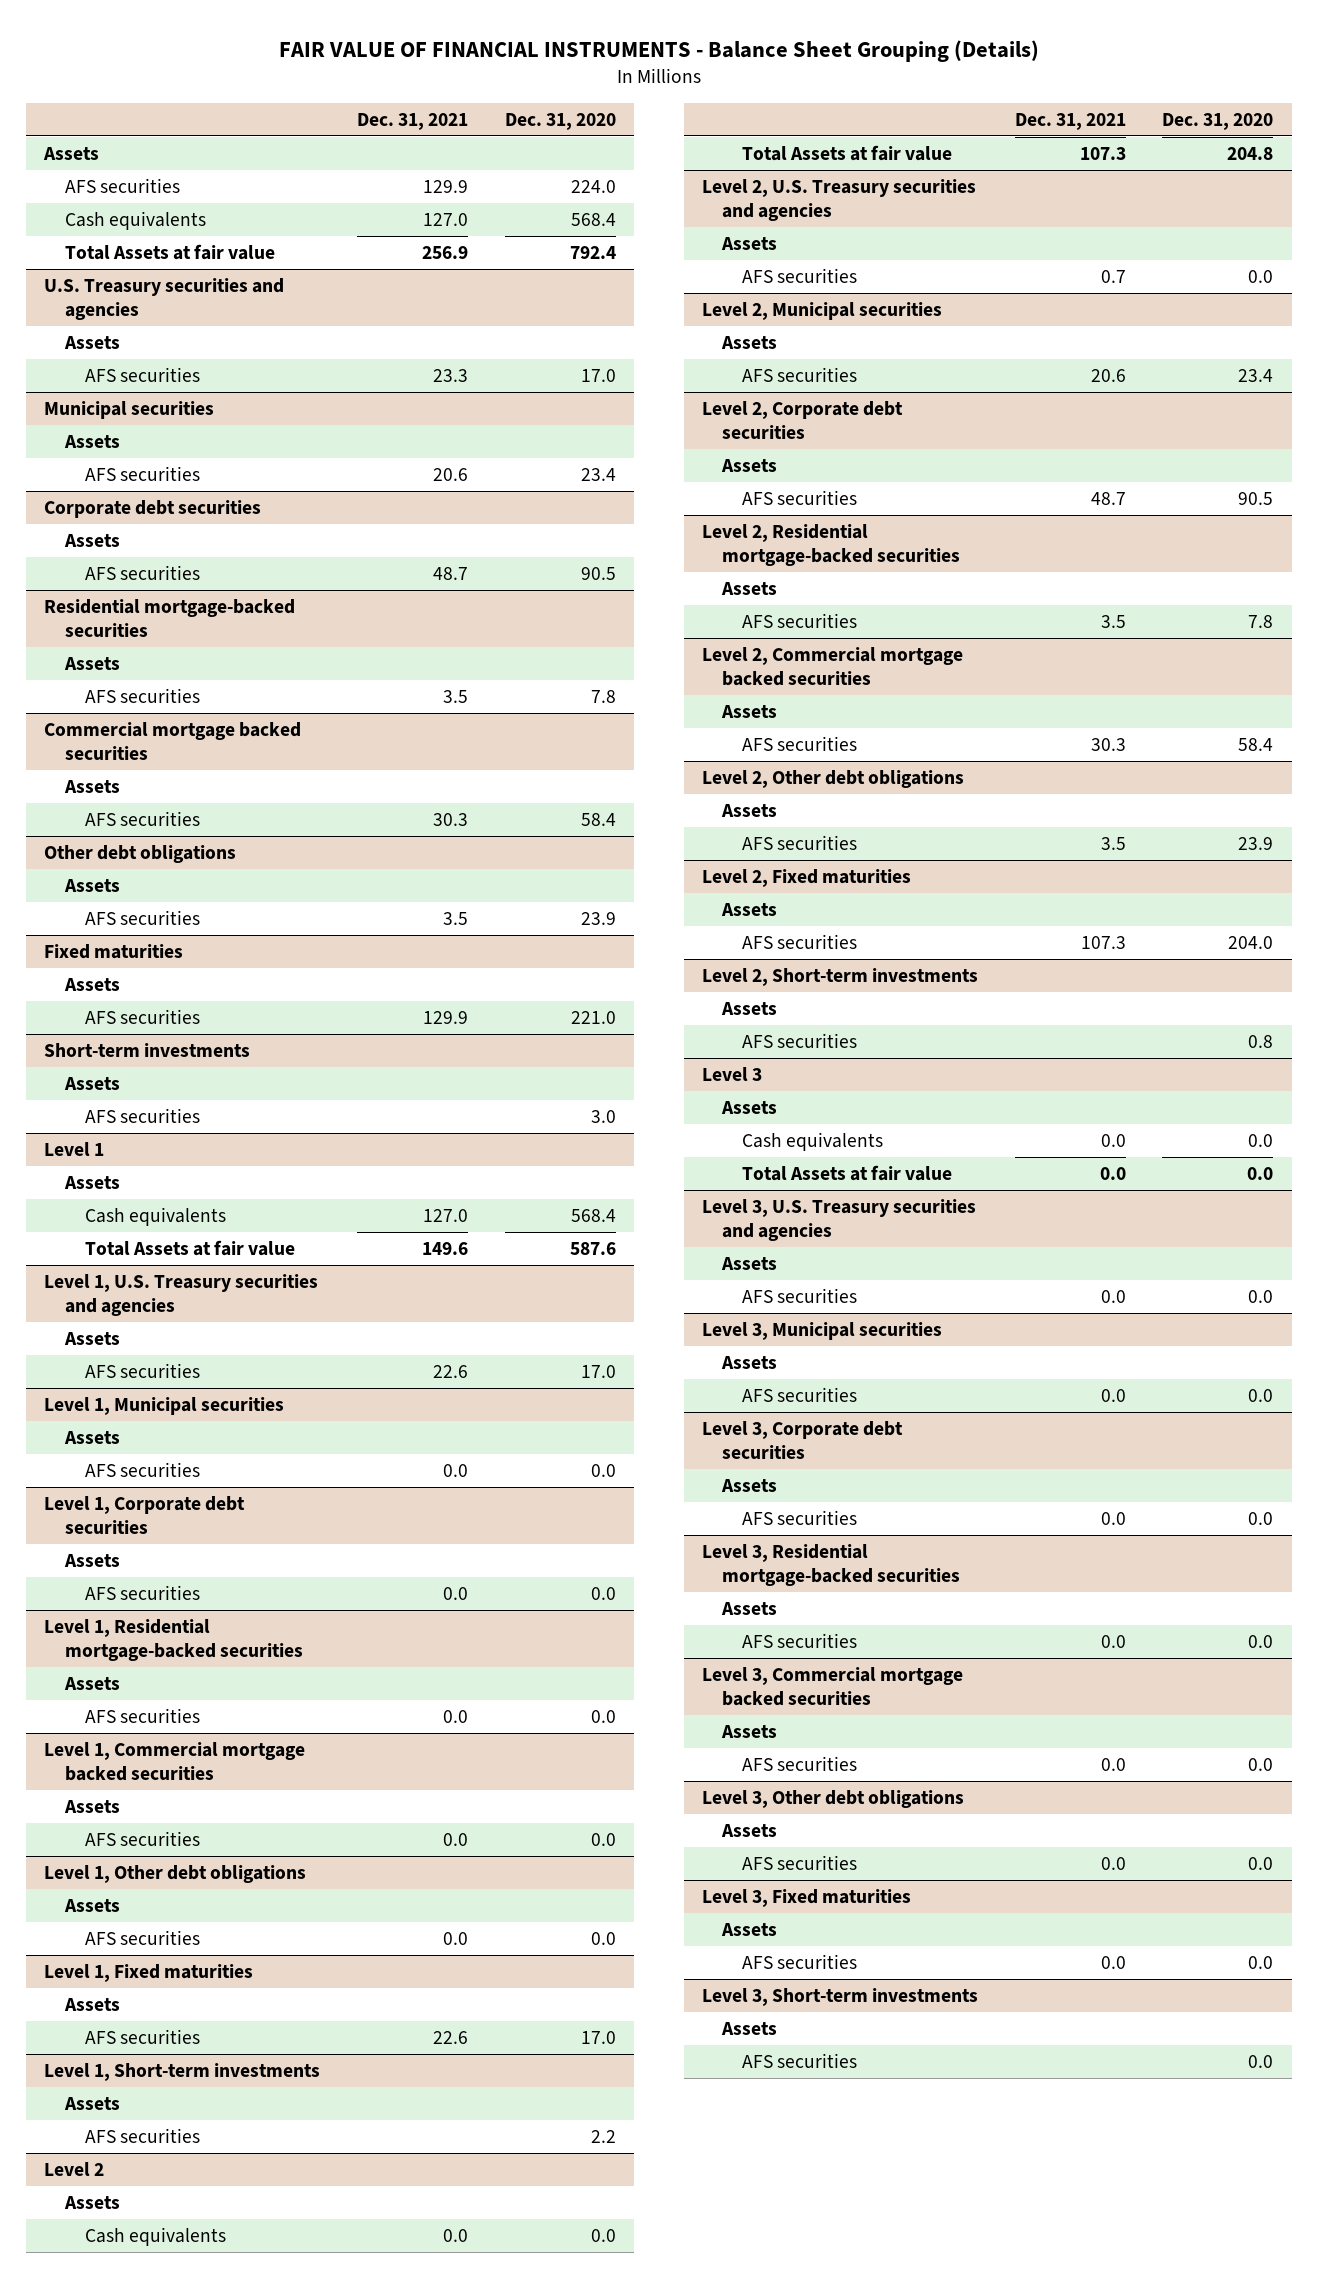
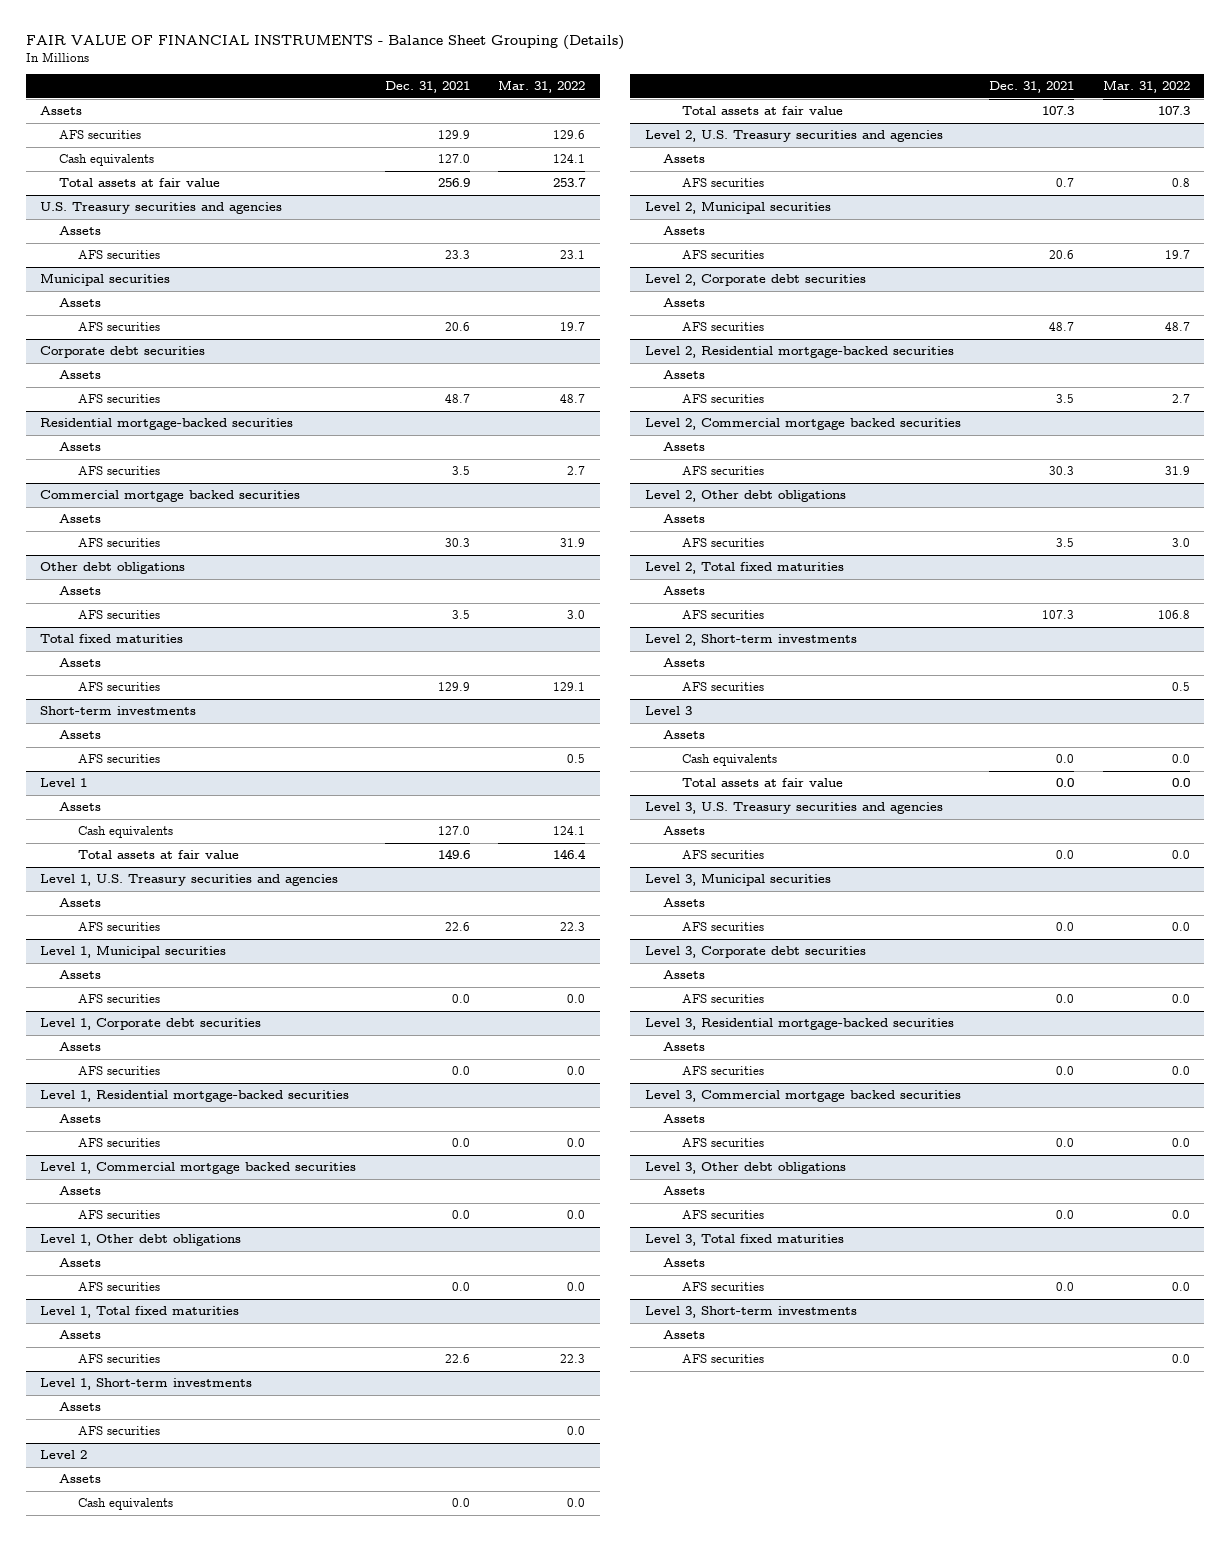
- | Dec. 31, 2021 | Dec. 31, 2020
+ | Dec. 31, 2021 | Mar. 31, 2022
- Total Assets at fair value | 256.9 | 792.4
+ Total assets at fair value | 256.9 | 253.7
- Fixed maturities
+ Total fixed maturities
@ Level 1
- Total Assets at fair value | 149.6 | 587.6
+ Total assets at fair value | 149.6 | 146.4
- Level 1, Fixed maturities
+ Level 1, Total fixed maturities
@ Level 2
- Total Assets at fair value | 107.3 | 204.8
+ Total assets at fair value | 107.3 | 107.3
- Level 2, Fixed maturities
+ Level 2, Total fixed maturities
@ Level 3
- Total Assets at fair value | 0.0 | 0.0
+ Total assets at fair value | 0.0 | 0.0
- Level 3, Fixed maturities
+ Level 3, Total fixed maturities

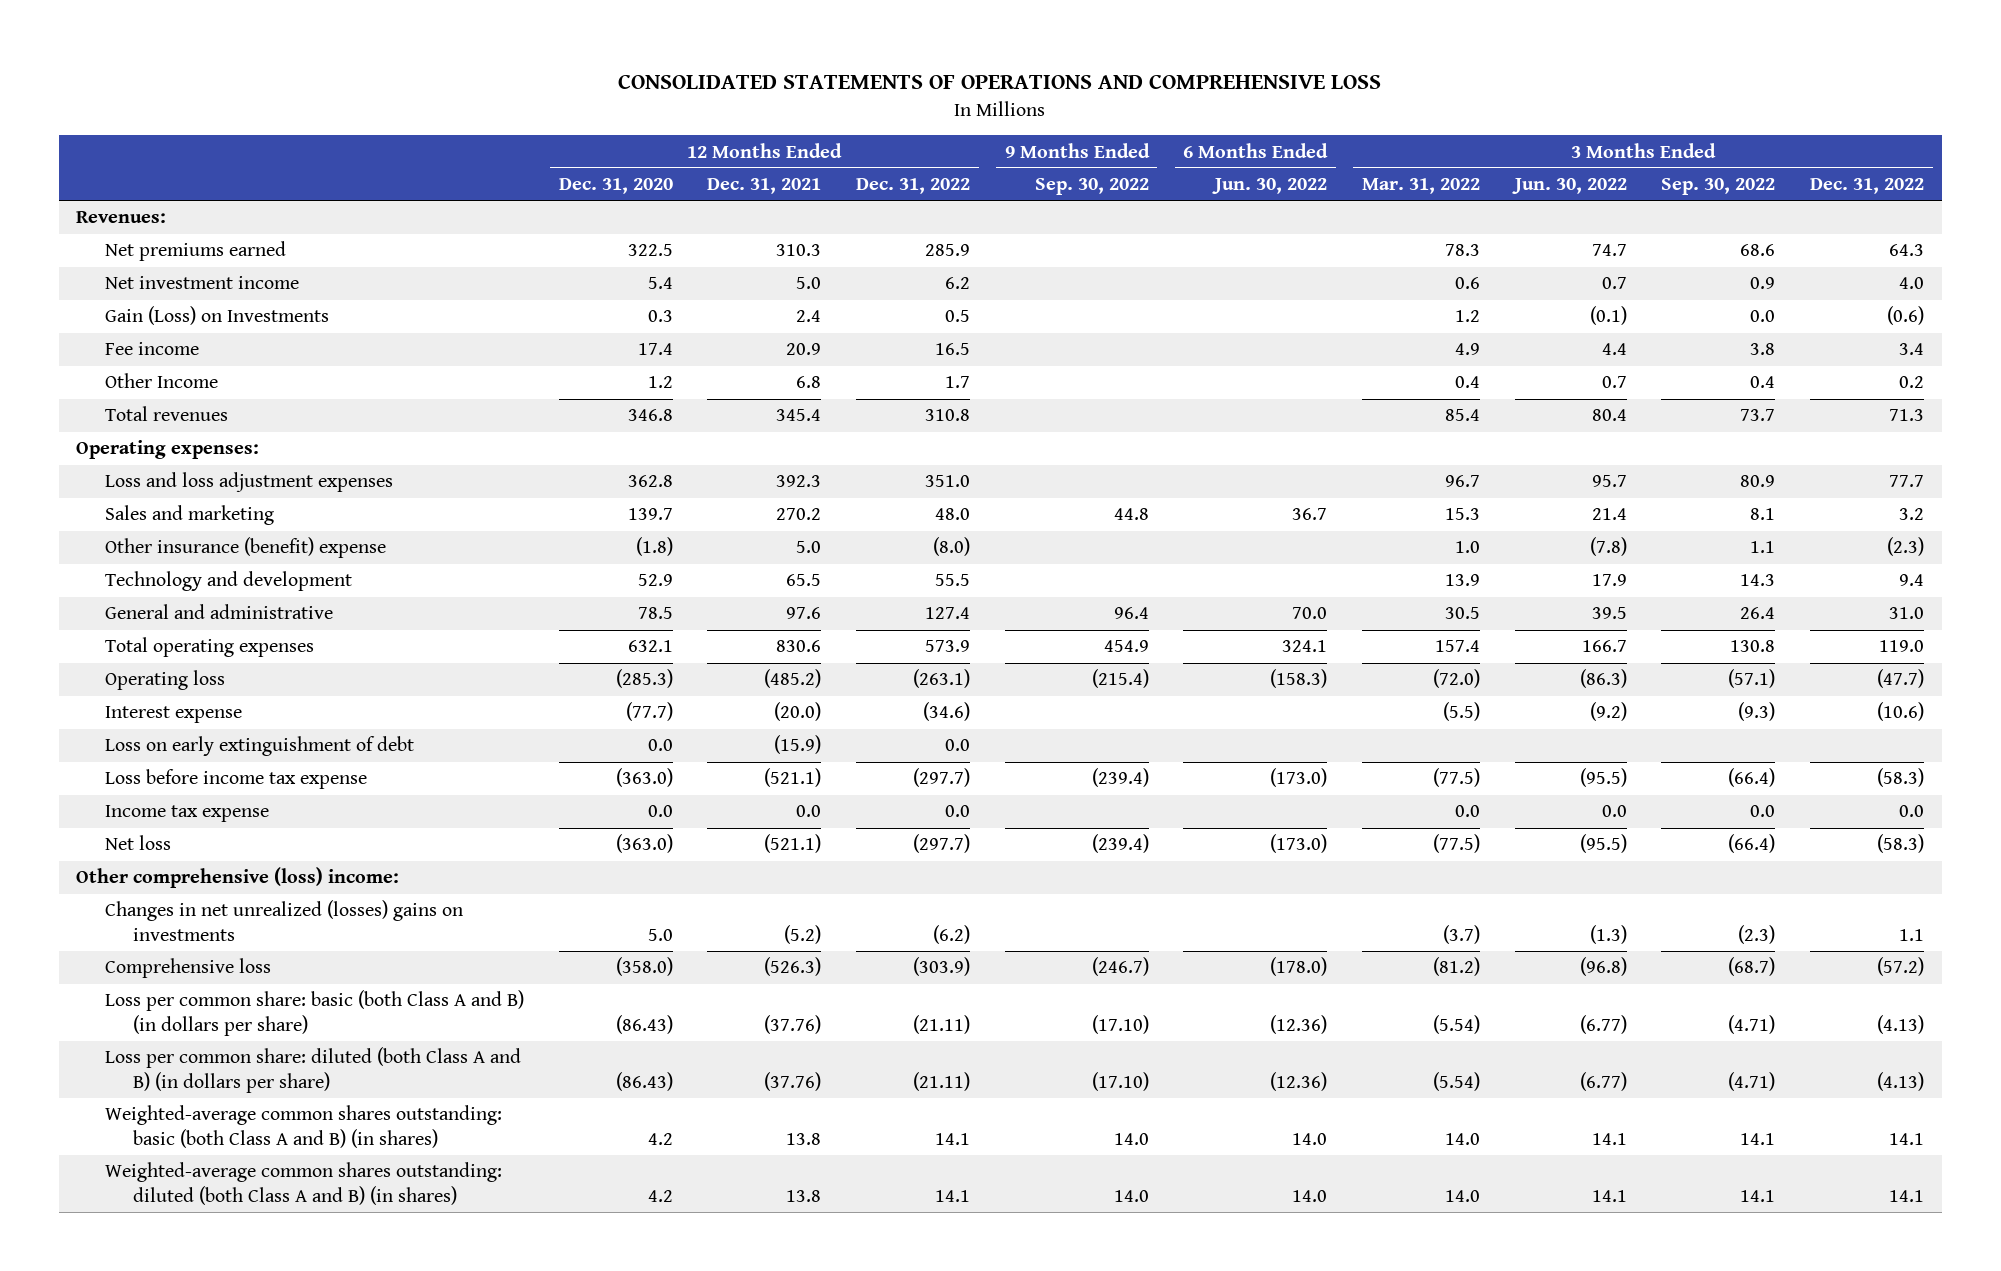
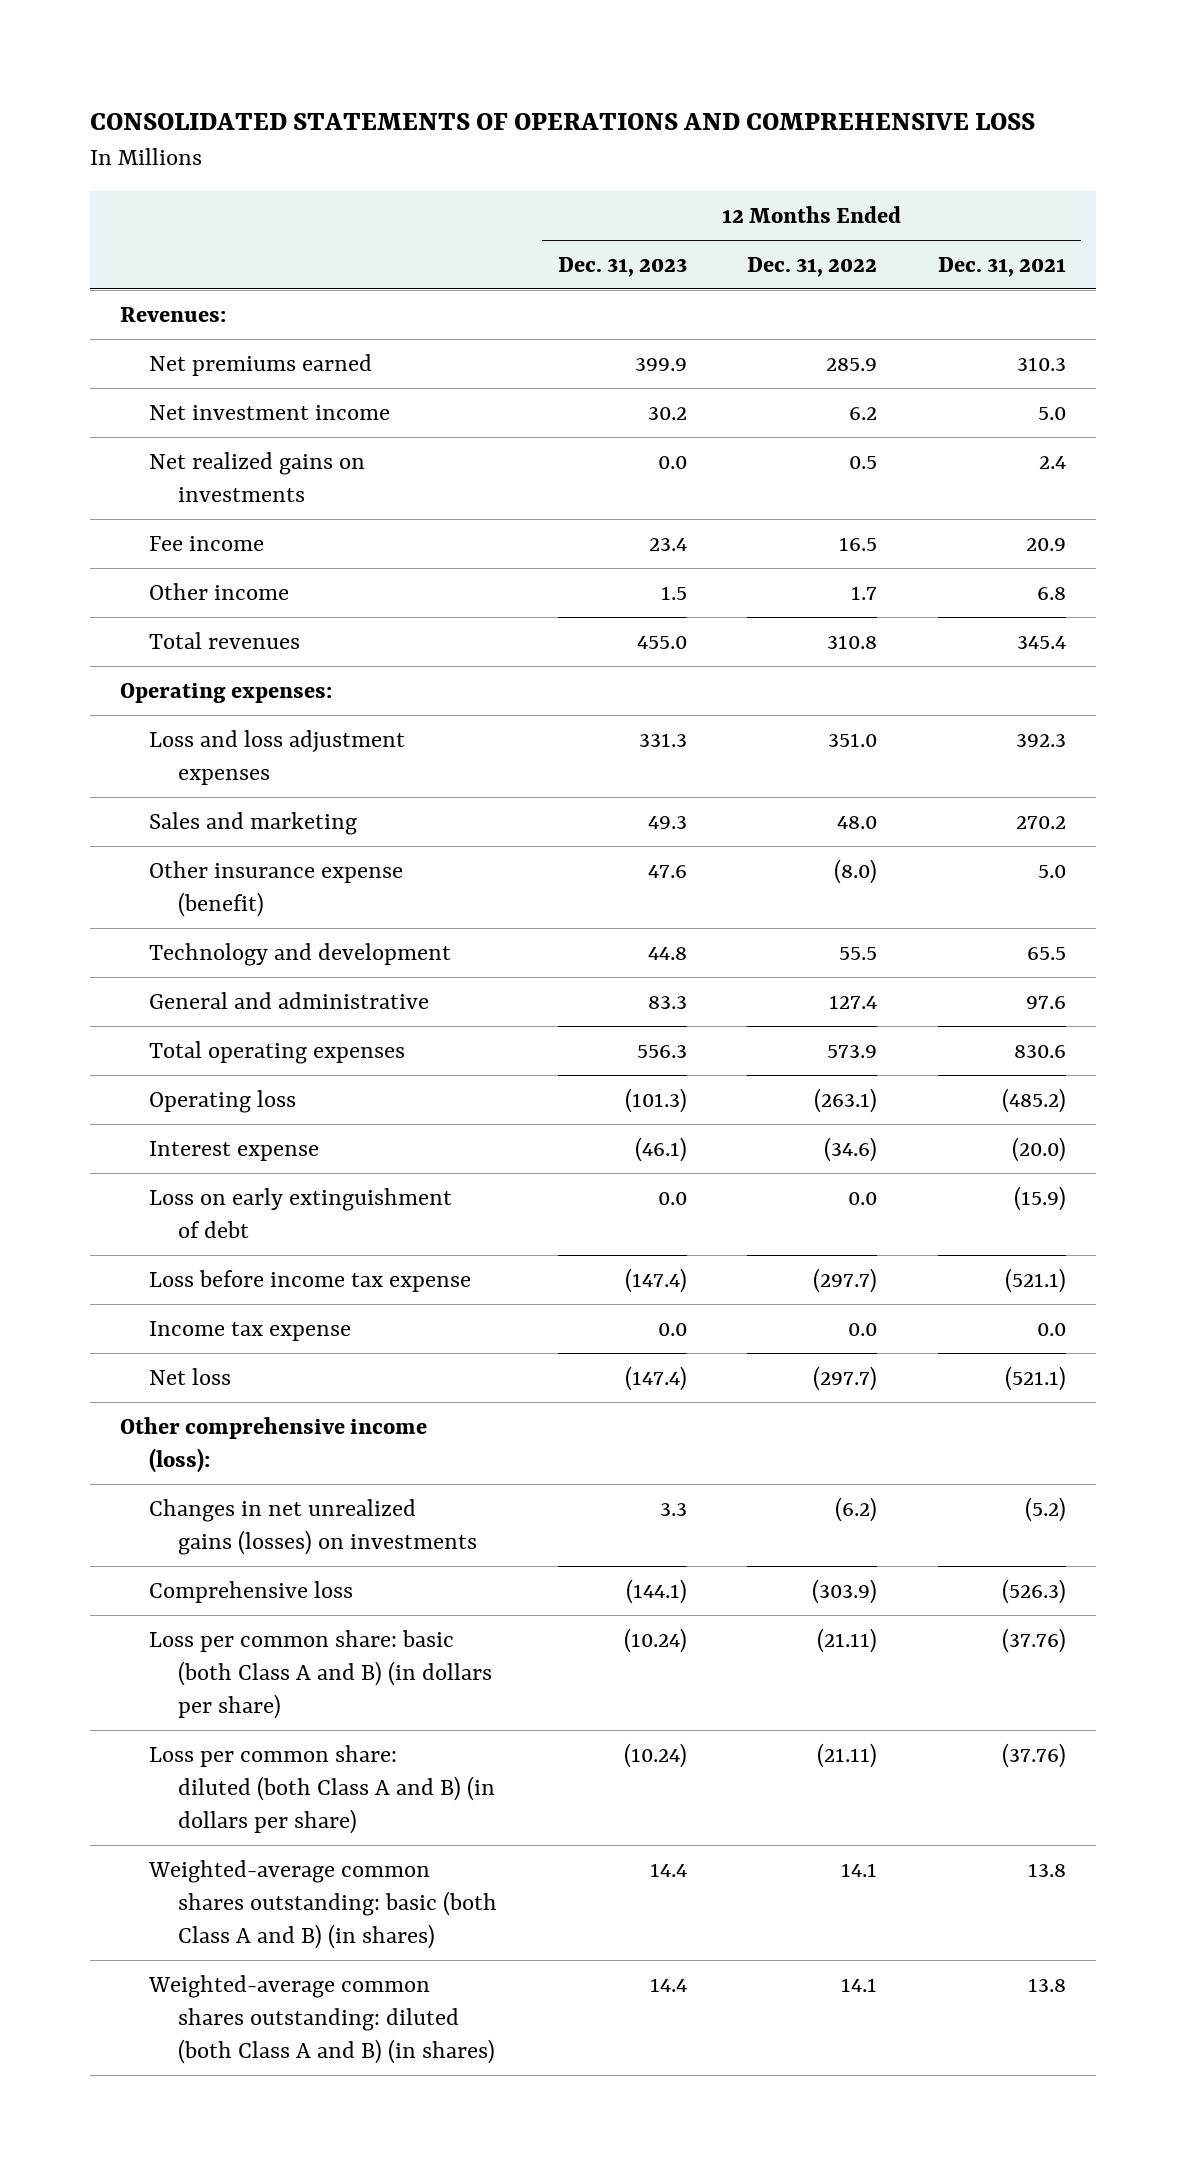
- | 12 Months Ended Dec. 31, 2020 | 12 Months Ended Dec. 31, 2021 | 12 Months Ended Dec. 31, 2022 | 9 Months Ended Sep. 30, 2022 | 6 Months Ended Jun. 30, 2022 | 3 Months Ended Mar. 31, 2022 | 3 Months Ended Jun. 30, 2022 | 3 Months Ended Sep. 30, 2022 | 3 Months Ended Dec. 31, 2022
+ | 12 Months Ended Dec. 31, 2023 | 12 Months Ended Dec. 31, 2022 | 12 Months Ended Dec. 31, 2021
- Gain (Loss) on Investments | 0.3 | 2.4 | 0.5 | | | 1.2 | (0.1) | 0.0 | (0.6)
+ Net realized gains on investments | 0.0 | 0.5 | 2.4
- Other Income | 1.2 | 6.8 | 1.7 | | | 0.4 | 0.7 | 0.4 | 0.2
+ Other income | 1.5 | 1.7 | 6.8
- Other insurance (benefit) expense | (1.8) | 5.0 | (8.0) | | | 1.0 | (7.8) | 1.1 | (2.3)
+ Other insurance expense (benefit) | 47.6 | (8.0) | 5.0
- Other comprehensive (loss) income:
- Changes in net unrealized (losses) gains on investments | 5.0 | (5.2) | (6.2) | | | (3.7) | (1.3) | (2.3) | 1.1
+ Other comprehensive income (loss):
+ Changes in net unrealized gains (losses) on investments | 3.3 | (6.2) | (5.2)

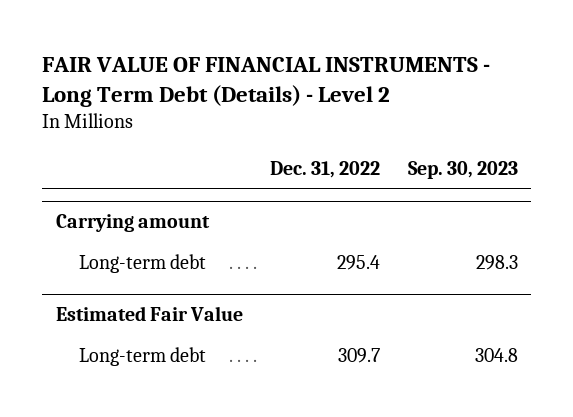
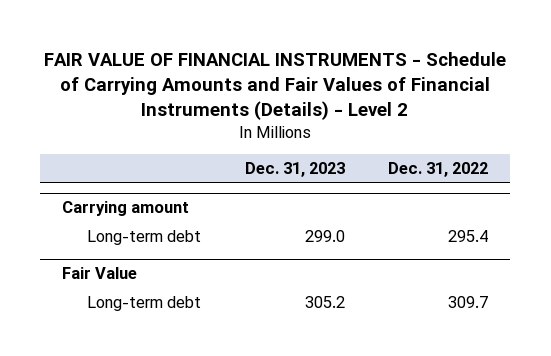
- FAIR VALUE OF FINANCIAL INSTRUMENTS - Long Term Debt (Details) - Level 2
+ FAIR VALUE OF FINANCIAL INSTRUMENTS - Schedule of Carrying Amounts and Fair Values of Financial Instruments (Details) - Level 2
- | Dec. 31, 2022 | Sep. 30, 2023
+ | Dec. 31, 2023 | Dec. 31, 2022
- Estimated Fair Value
+ Fair Value

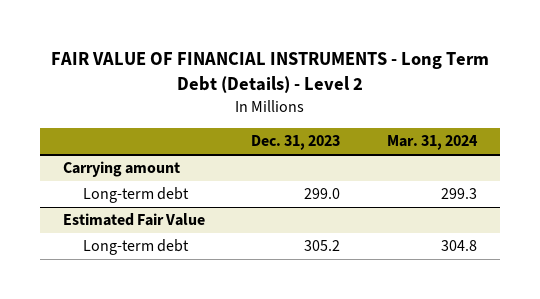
- FAIR VALUE OF FINANCIAL INSTRUMENTS - Schedule of Carrying Amounts and Fair Values of Financial Instruments (Details) - Level 2
+ FAIR VALUE OF FINANCIAL INSTRUMENTS - Long Term Debt (Details) - Level 2
- | Dec. 31, 2023 | Dec. 31, 2022
+ | Dec. 31, 2023 | Mar. 31, 2024
- Fair Value
+ Estimated Fair Value

